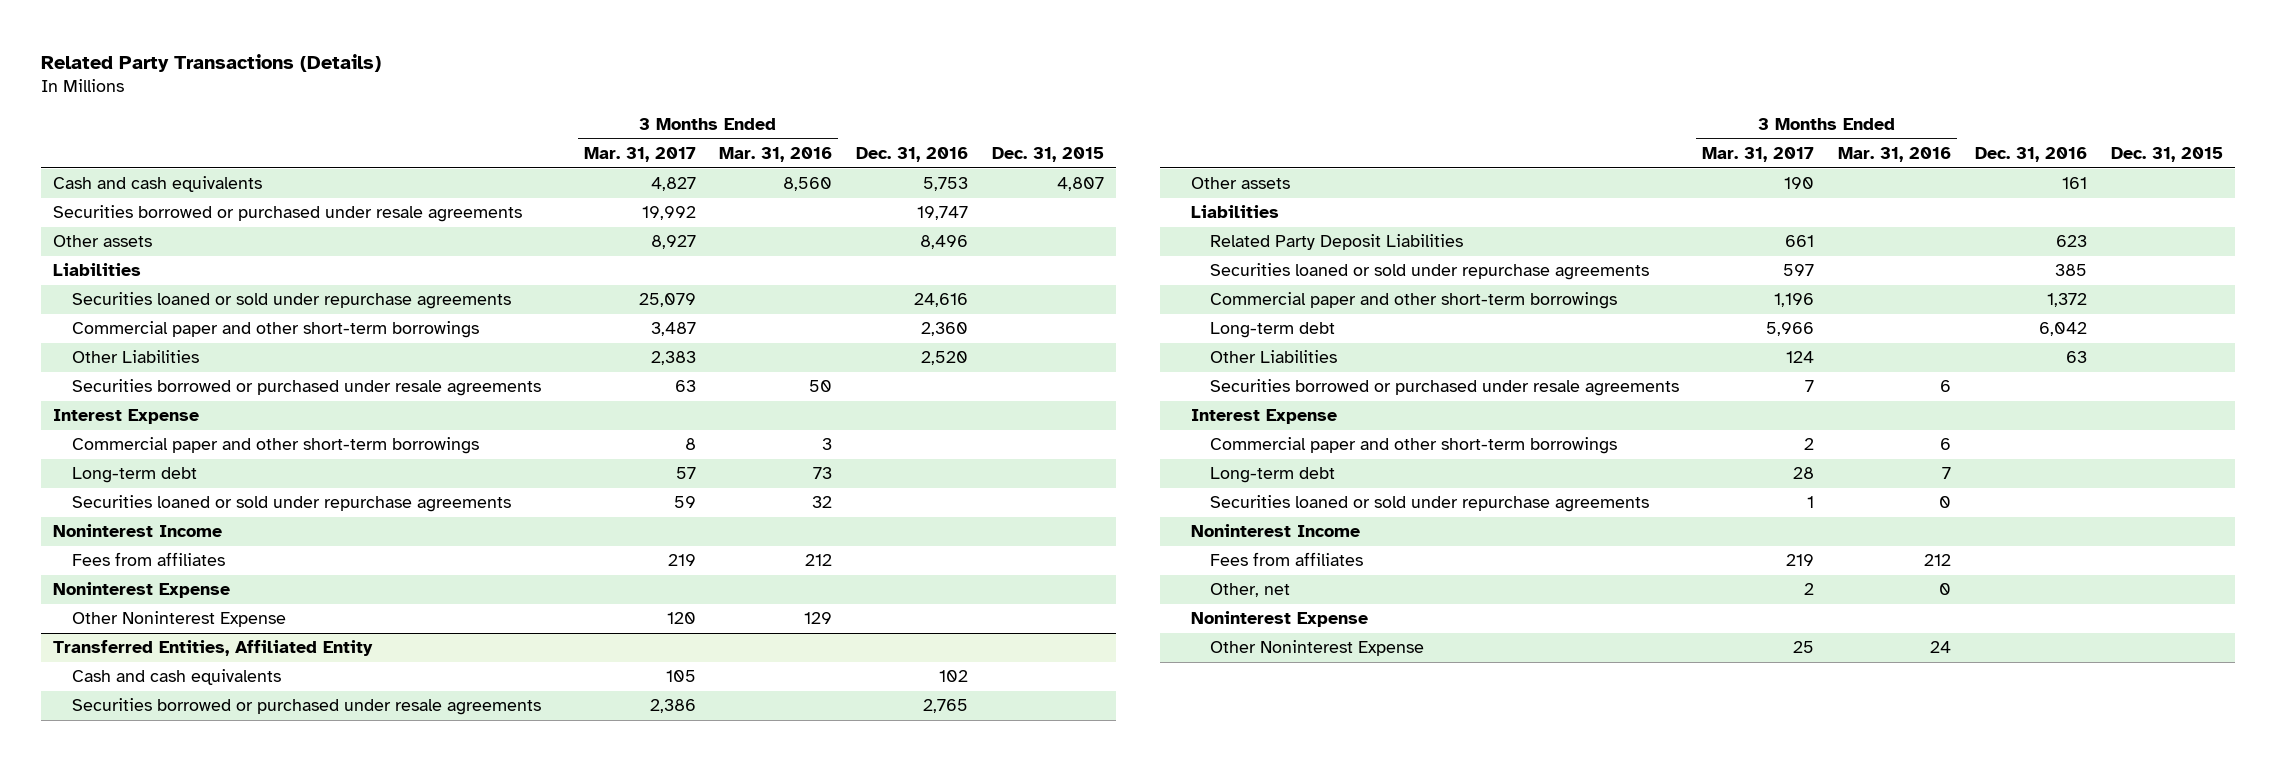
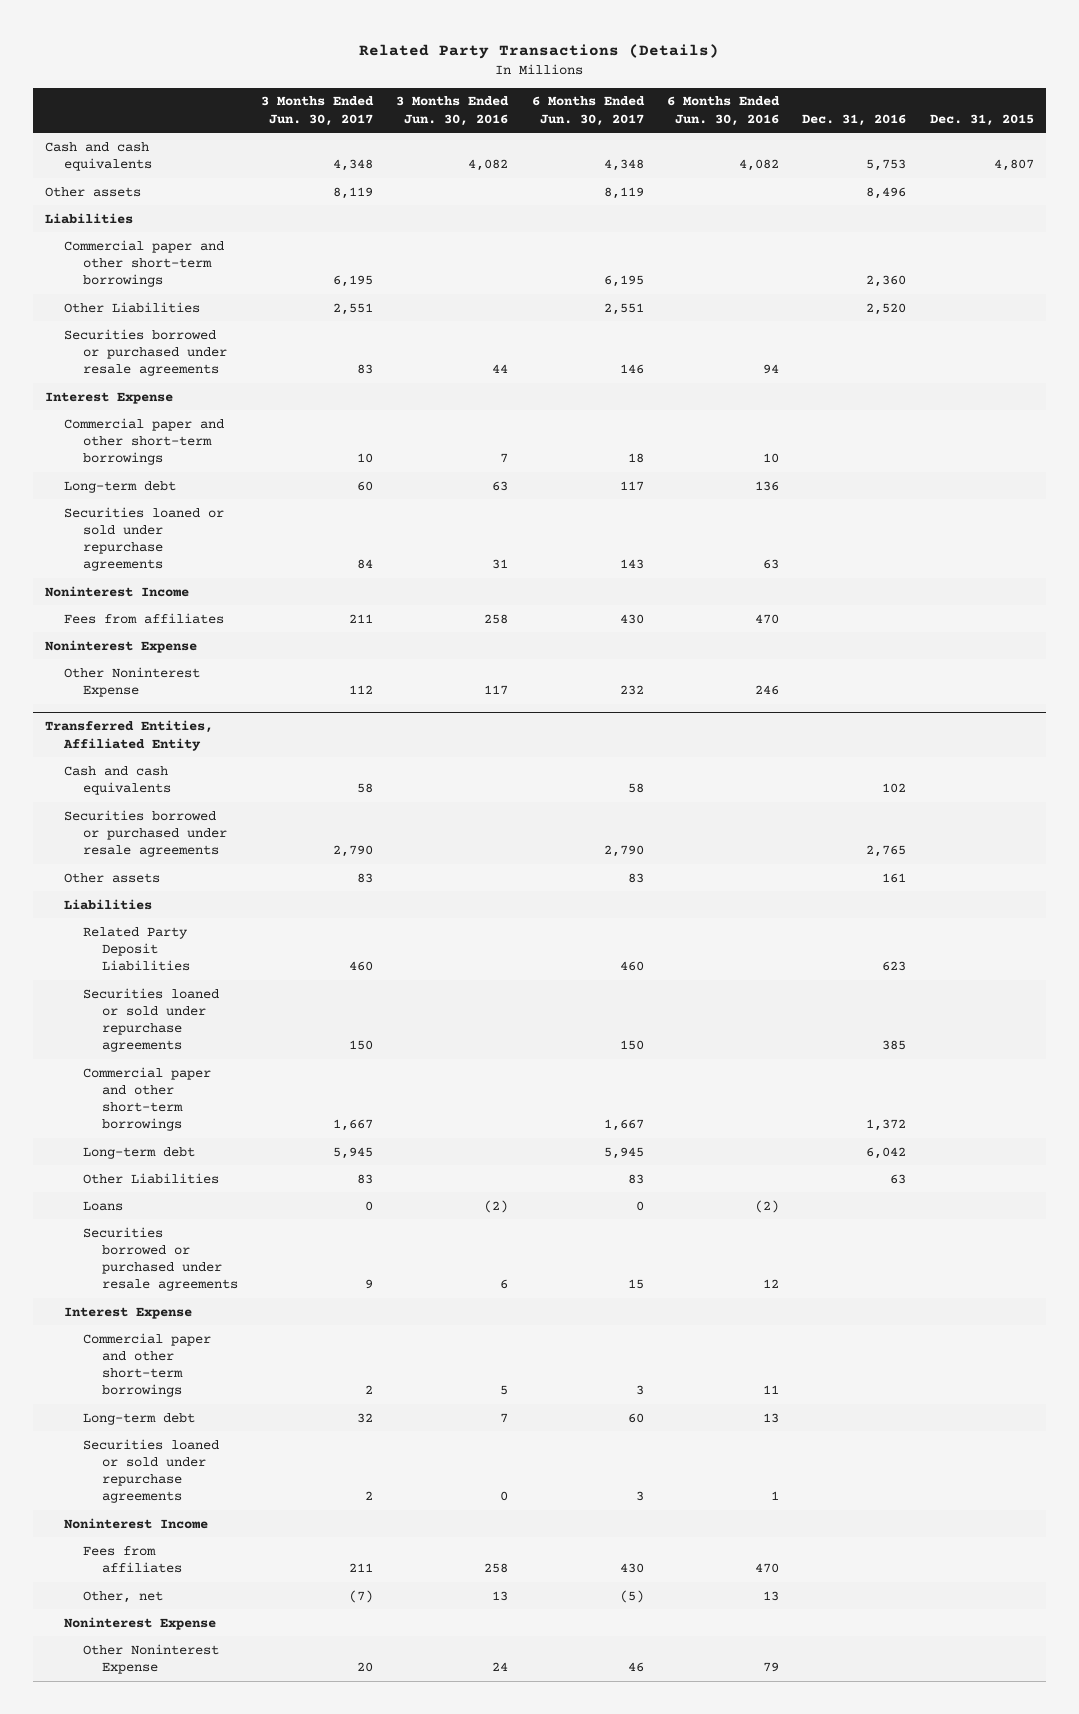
- | 3 Months Ended Mar. 31, 2017 | 3 Months Ended Mar. 31, 2016 | Dec. 31, 2016 | Dec. 31, 2015
+ | 3 Months Ended Jun. 30, 2017 | 3 Months Ended Jun. 30, 2016 | 6 Months Ended Jun. 30, 2017 | 6 Months Ended Jun. 30, 2016 | Dec. 31, 2016 | Dec. 31, 2015
- Securities borrowed or purchased under resale agreements | 19,992 | | 19,747 |
- Securities loaned or sold under repurchase agreements | 25,079 | | 24,616 |
@ Transferred Entities, Affiliated Entity
+ Loans | 0 | (2) | 0 | (2) | |

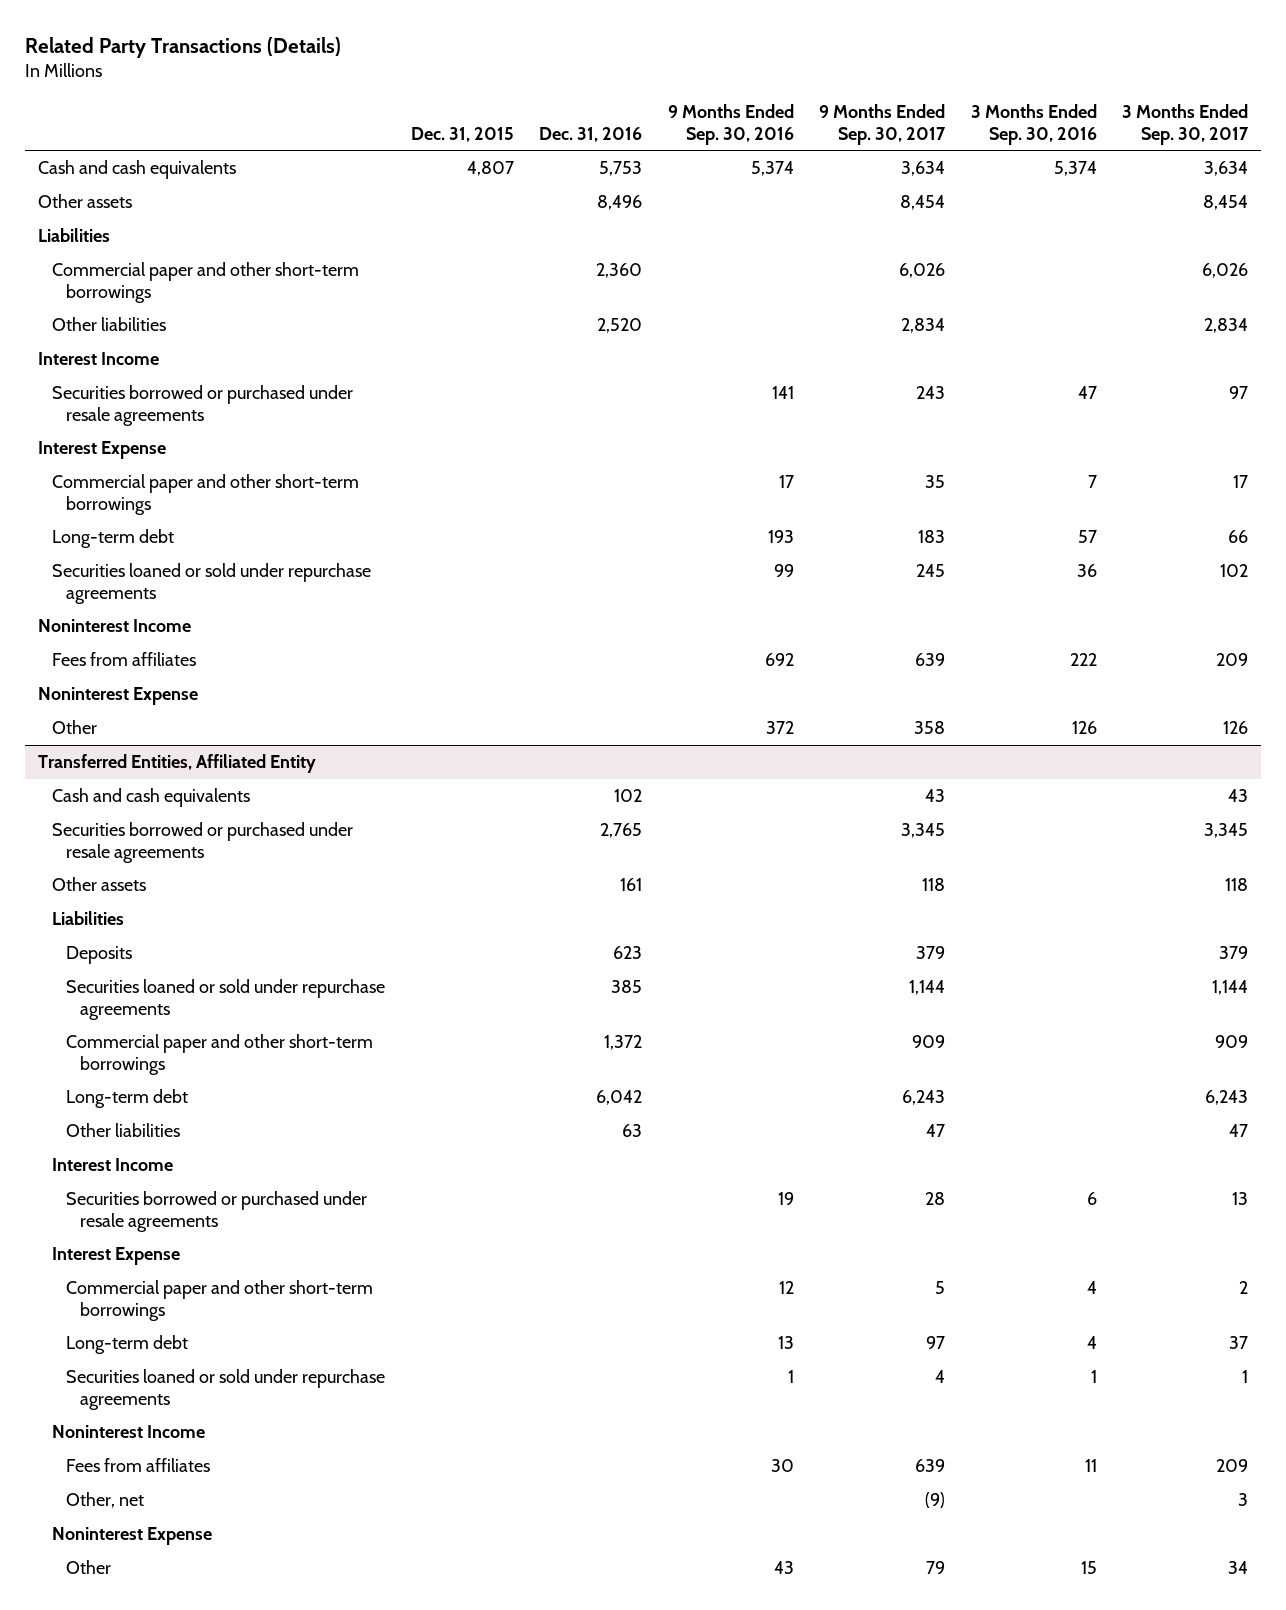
- | 3 Months Ended Jun. 30, 2017 | 3 Months Ended Jun. 30, 2016 | 6 Months Ended Jun. 30, 2017 | 6 Months Ended Jun. 30, 2016 | Dec. 31, 2016 | Dec. 31, 2015
+ | Dec. 31, 2015 | Dec. 31, 2016 | 9 Months Ended Sep. 30, 2016 | 9 Months Ended Sep. 30, 2017 | 3 Months Ended Sep. 30, 2016 | 3 Months Ended Sep. 30, 2017
- Other Liabilities | 2,551 | | 2,551 | | 2,520 |
+ Other liabilities | | 2,520 | | 2,834 | | 2,834
+ Interest Income
- Other Noninterest Expense | 112 | 117 | 232 | 246 | |
+ Other | | | 372 | 358 | 126 | 126
@ Transferred Entities, Affiliated Entity
- Related Party Deposit Liabilities | 460 | | 460 | | 623 |
+ Deposits | | 623 | | 379 | | 379
- Other Liabilities | 83 | | 83 | | 63 |
- Loans | 0 | (2) | 0 | (2) | |
+ Other liabilities | | 63 | | 47 | | 47
+ Interest Income
- Other Noninterest Expense | 20 | 24 | 46 | 79 | |
+ Other | | | 43 | 79 | 15 | 34

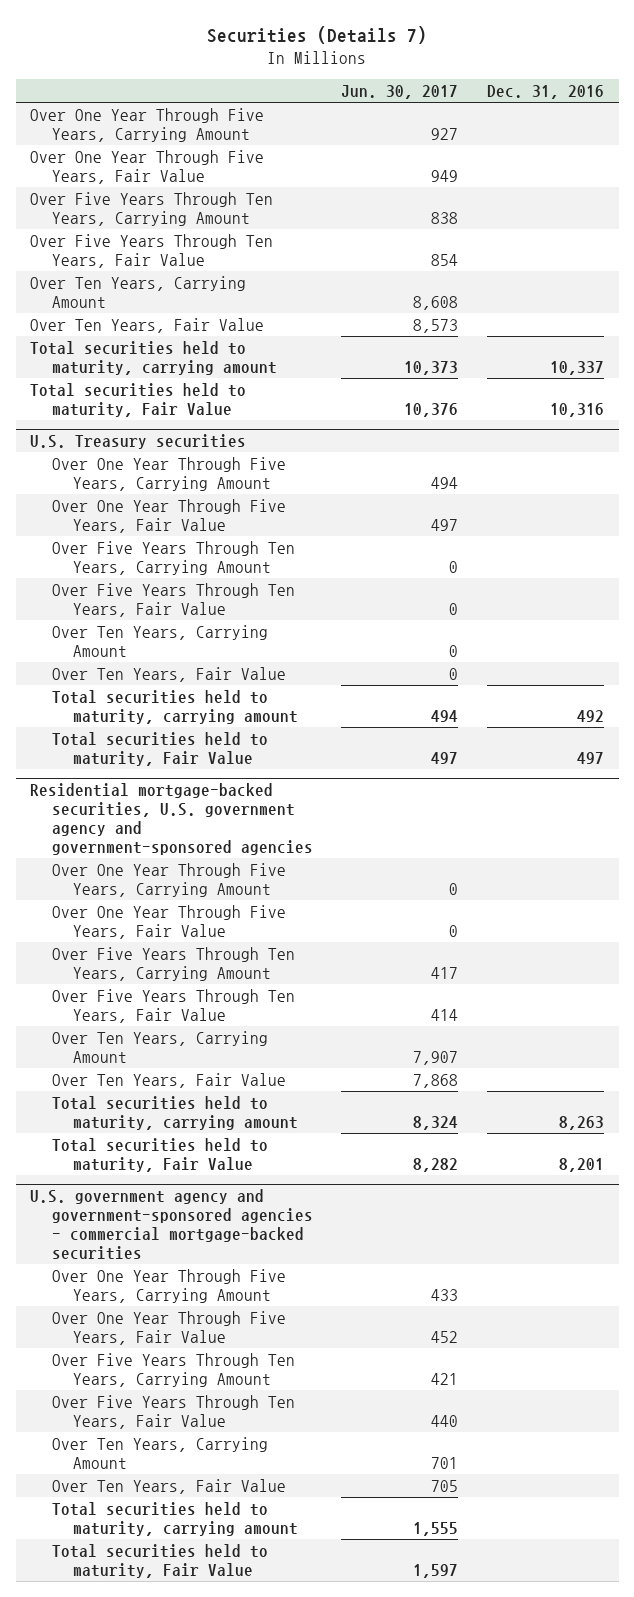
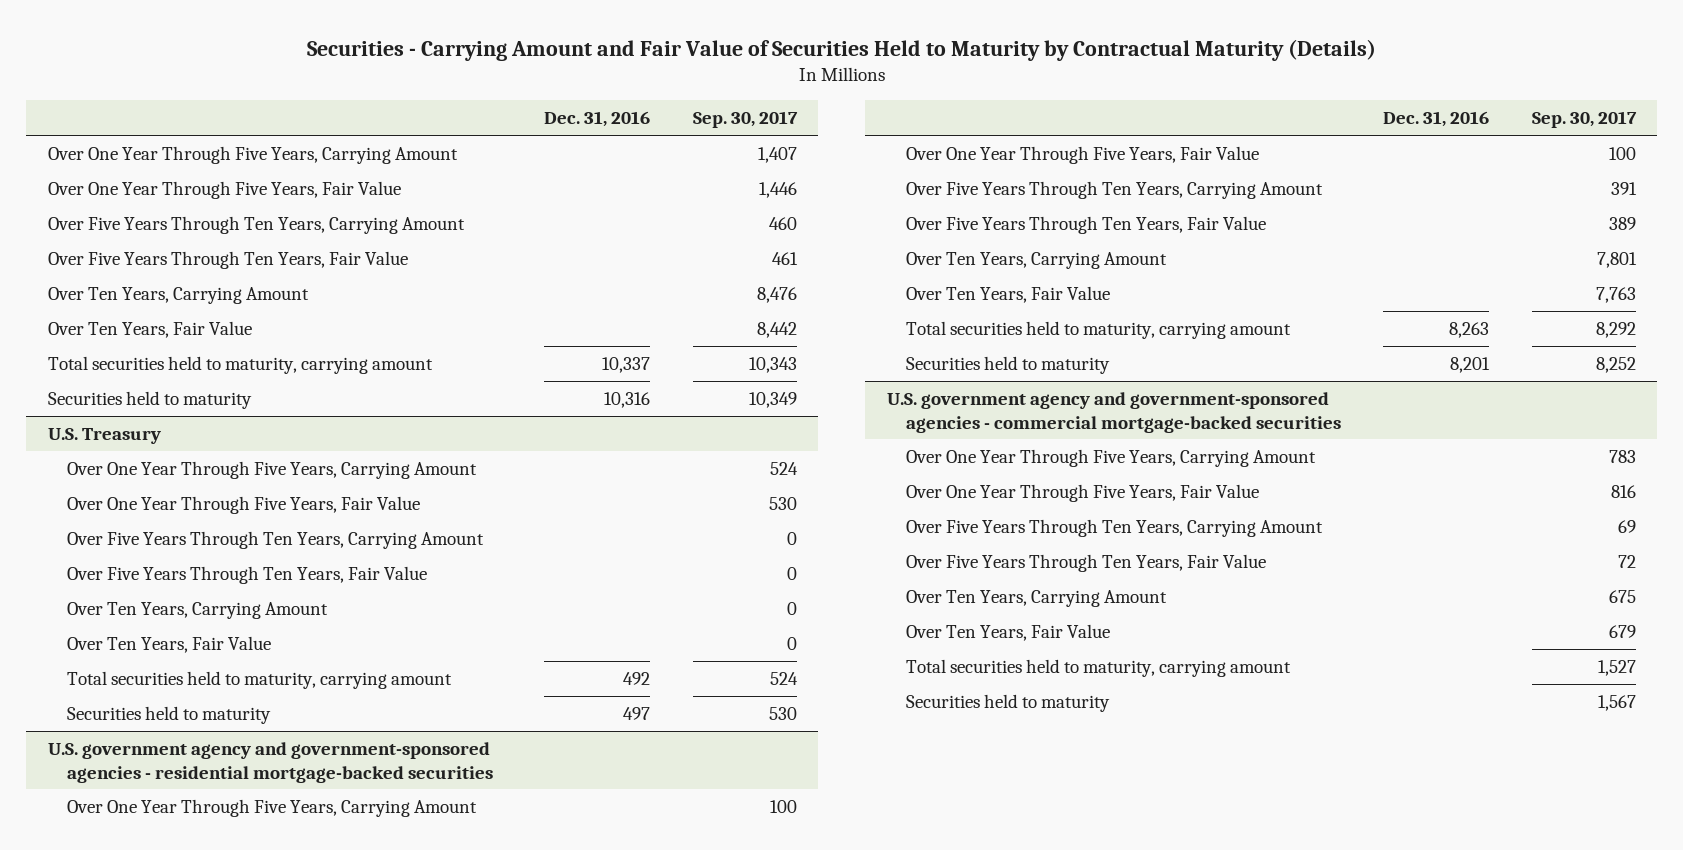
- Securities (Details 7)
+ Securities - Carrying Amount and Fair Value of Securities Held to Maturity by Contractual Maturity (Details)
- | Jun. 30, 2017 | Dec. 31, 2016
+ | Dec. 31, 2016 | Sep. 30, 2017
- Total securities held to maturity, Fair Value | 10,376 | 10,316
- U.S. Treasury securities
+ Securities held to maturity | 10,316 | 10,349
+ U.S. Treasury
- Total securities held to maturity, Fair Value | 497 | 497
- Residential mortgage-backed securities, U.S. government agency and government-sponsored agencies
+ Securities held to maturity | 497 | 530
+ U.S. government agency and government-sponsored agencies - residential mortgage-backed securities
- Total securities held to maturity, Fair Value | 8,282 | 8,201
+ Securities held to maturity | 8,201 | 8,252
@ U.S. government agency and government-sponsored agencies - commercial mortgage-backed securities
- Total securities held to maturity, Fair Value | 1,597 |
+ Securities held to maturity | | 1,567

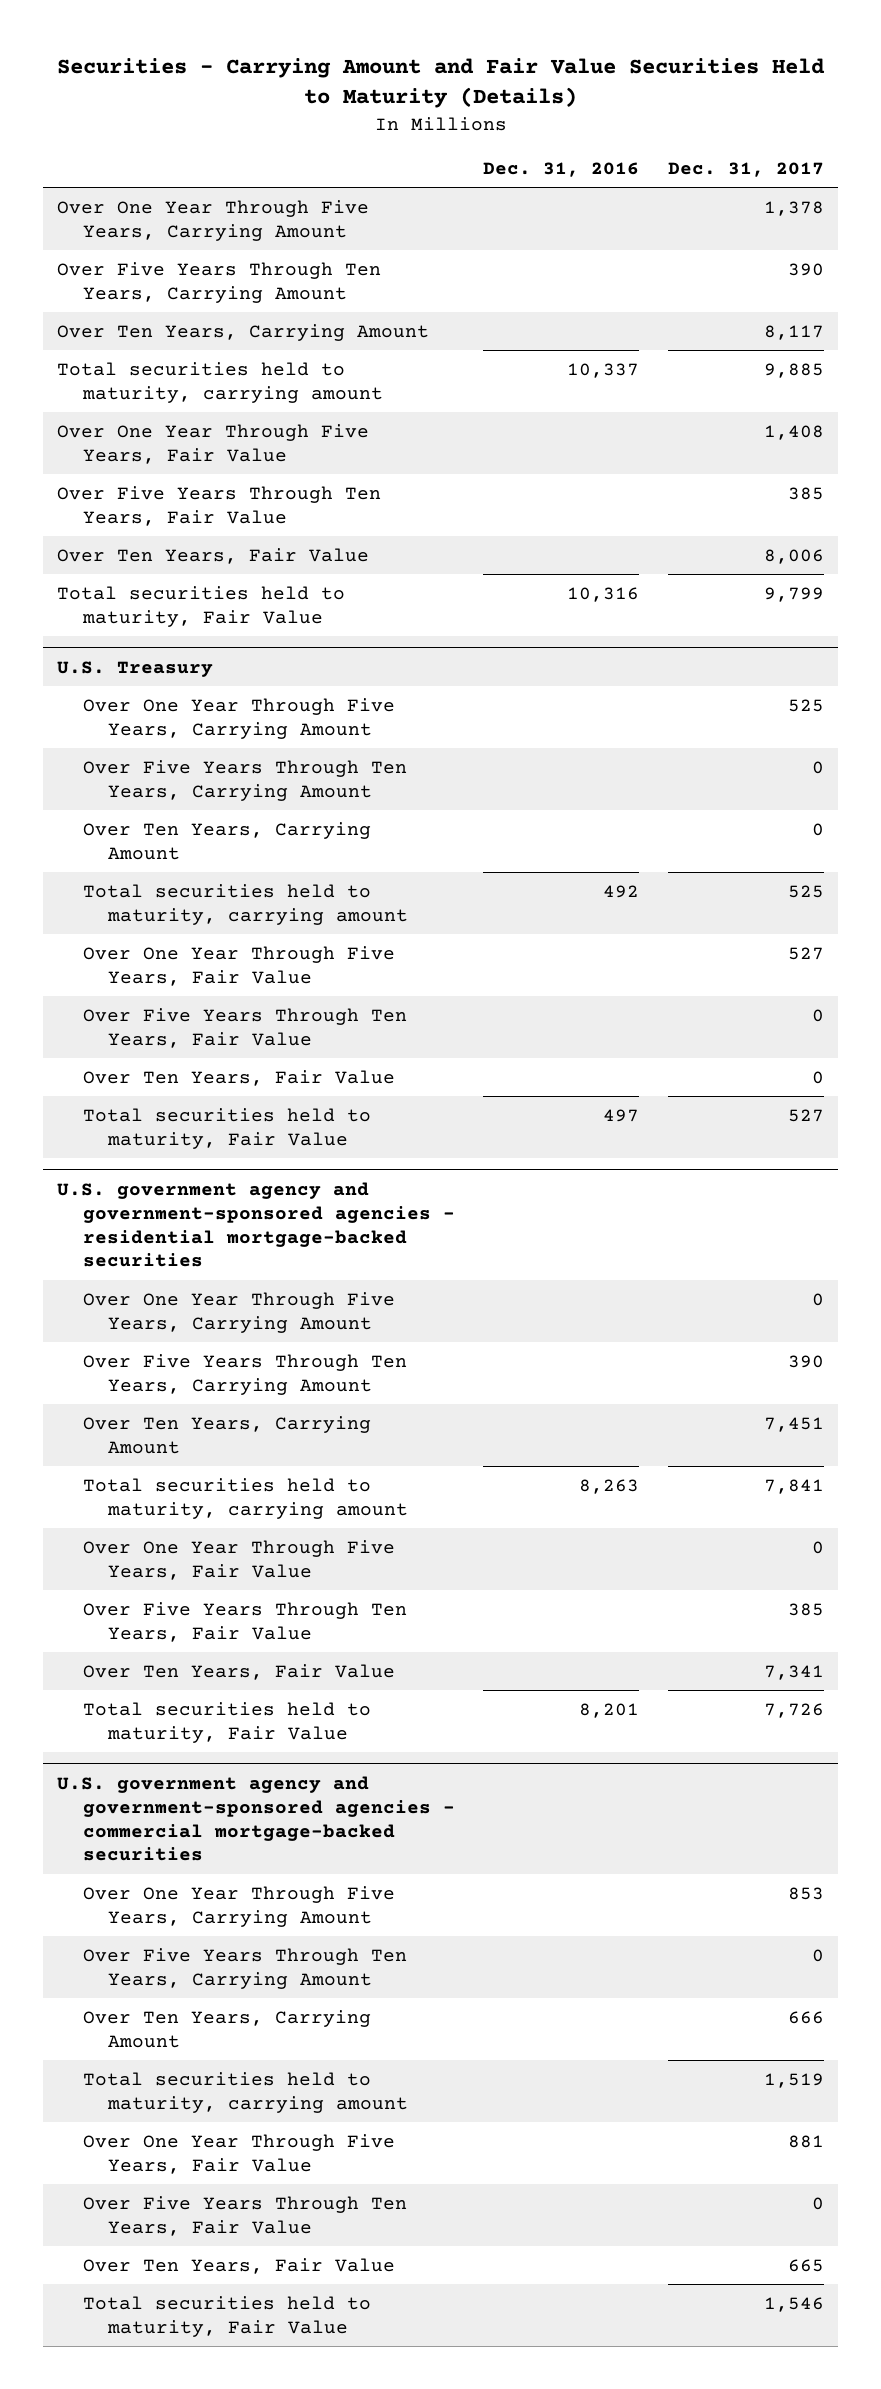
- Securities - Carrying Amount and Fair Value of Securities Held to Maturity by Contractual Maturity (Details)
+ Securities - Carrying Amount and Fair Value Securities Held to Maturity (Details)
- | Dec. 31, 2016 | Sep. 30, 2017
+ | Dec. 31, 2016 | Dec. 31, 2017
- Securities held to maturity | 10,316 | 10,349
moved down: Over One Year Through Five Years, Fair Value | | 1,408
moved down: Over Five Years Through Ten Years, Fair Value | | 385
moved down: Over Ten Years, Fair Value | | 8,006
+ Total securities held to maturity, Fair Value | 10,316 | 9,799
@ U.S. Treasury
- Securities held to maturity | 497 | 530
moved down: Over One Year Through Five Years, Fair Value | | 527
moved down: Over Five Years Through Ten Years, Fair Value | | 0
moved down: Over Ten Years, Fair Value | | 0
+ Total securities held to maturity, Fair Value | 497 | 527
@ U.S. government agency and government-sponsored agencies - residential mortgage-backed securities
- Securities held to maturity | 8,201 | 8,252
moved down: Over One Year Through Five Years, Fair Value | | 0
moved down: Over Five Years Through Ten Years, Fair Value | | 385
moved down: Over Ten Years, Fair Value | | 7,341
+ Total securities held to maturity, Fair Value | 8,201 | 7,726
@ U.S. government agency and government-sponsored agencies - commercial mortgage-backed securities
- Securities held to maturity | | 1,567
moved down: Over One Year Through Five Years, Fair Value | | 881
moved down: Over Five Years Through Ten Years, Fair Value | | 0
moved down: Over Ten Years, Fair Value | | 665
+ Total securities held to maturity, Fair Value | | 1,546

